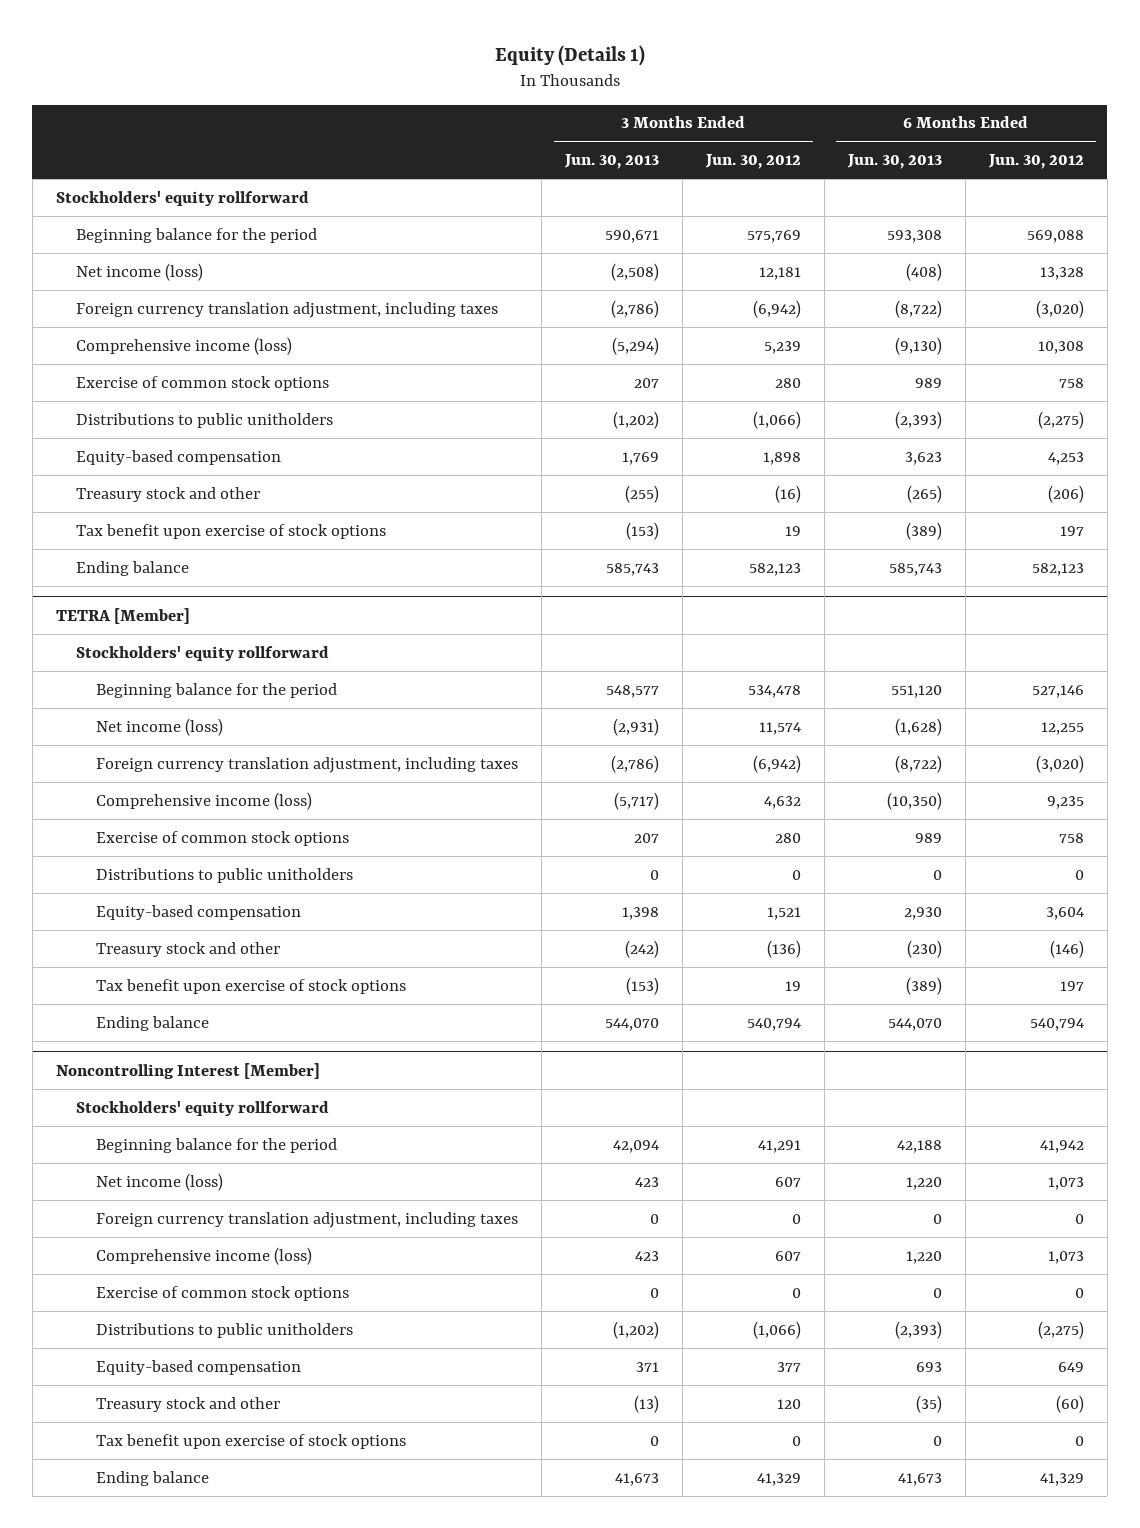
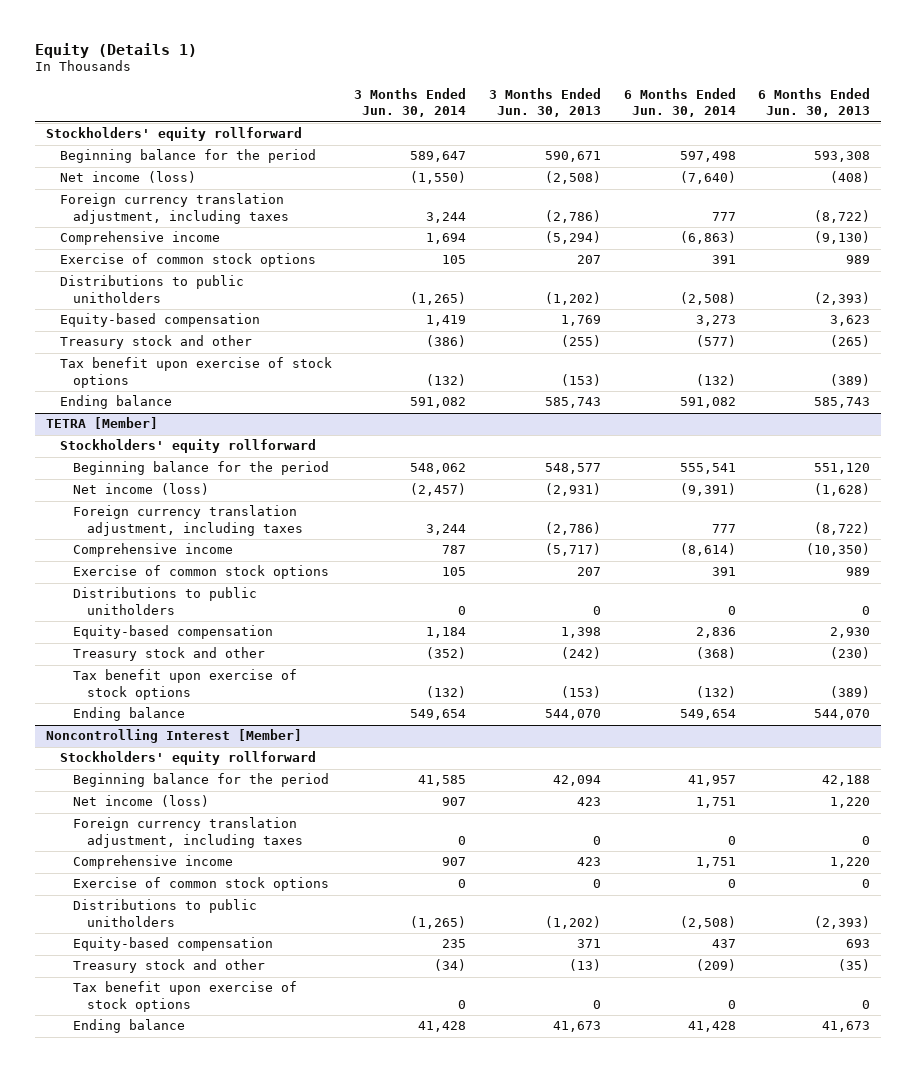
- | 3 Months Ended Jun. 30, 2013 | 3 Months Ended Jun. 30, 2012 | 6 Months Ended Jun. 30, 2013 | 6 Months Ended Jun. 30, 2012
+ | 3 Months Ended Jun. 30, 2014 | 3 Months Ended Jun. 30, 2013 | 6 Months Ended Jun. 30, 2014 | 6 Months Ended Jun. 30, 2013
- Comprehensive income (loss) | (5,294) | 5,239 | (9,130) | 10,308
+ Comprehensive income | 1,694 | (5,294) | (6,863) | (9,130)
@ TETRA [Member]
- Comprehensive income (loss) | (5,717) | 4,632 | (10,350) | 9,235
+ Comprehensive income | 787 | (5,717) | (8,614) | (10,350)
@ Noncontrolling Interest [Member]
- Comprehensive income (loss) | 423 | 607 | 1,220 | 1,073
+ Comprehensive income | 907 | 423 | 1,751 | 1,220

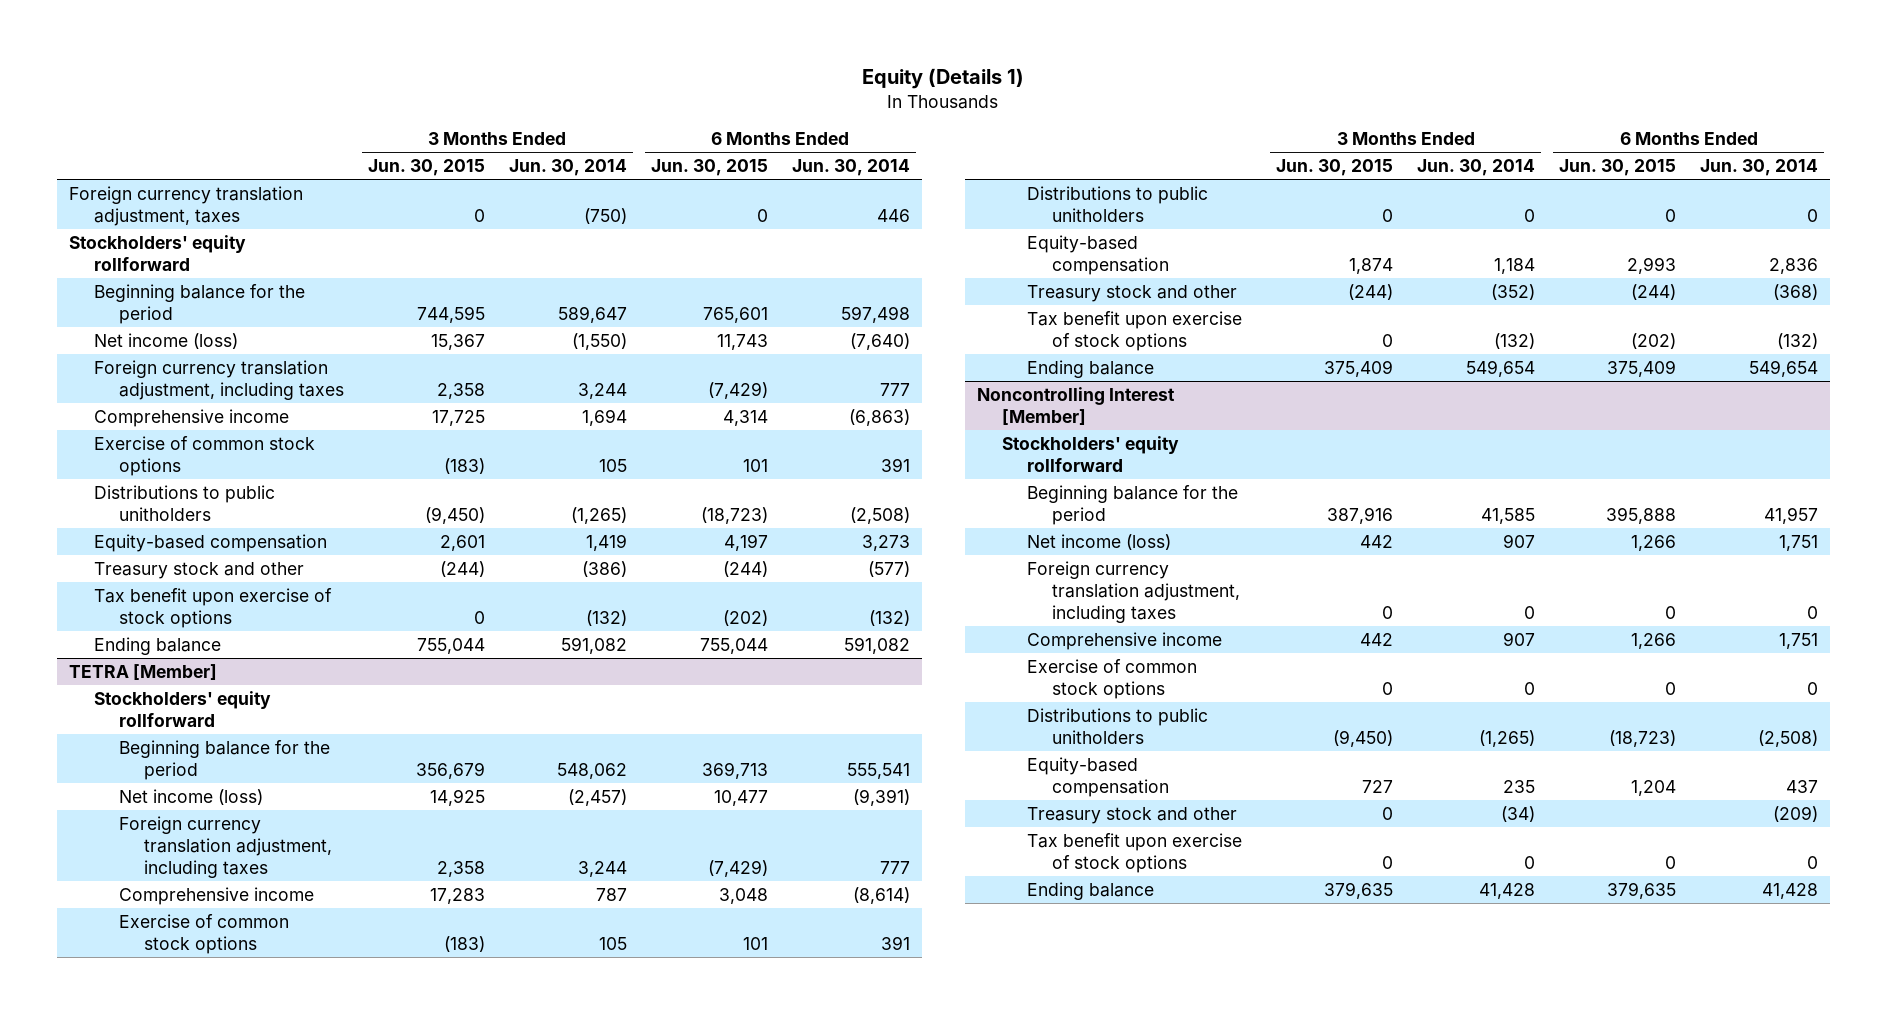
- | 3 Months Ended Jun. 30, 2014 | 3 Months Ended Jun. 30, 2013 | 6 Months Ended Jun. 30, 2014 | 6 Months Ended Jun. 30, 2013
+ | 3 Months Ended Jun. 30, 2015 | 3 Months Ended Jun. 30, 2014 | 6 Months Ended Jun. 30, 2015 | 6 Months Ended Jun. 30, 2014
+ Foreign currency translation adjustment, taxes | 0 | (750) | 0 | 446

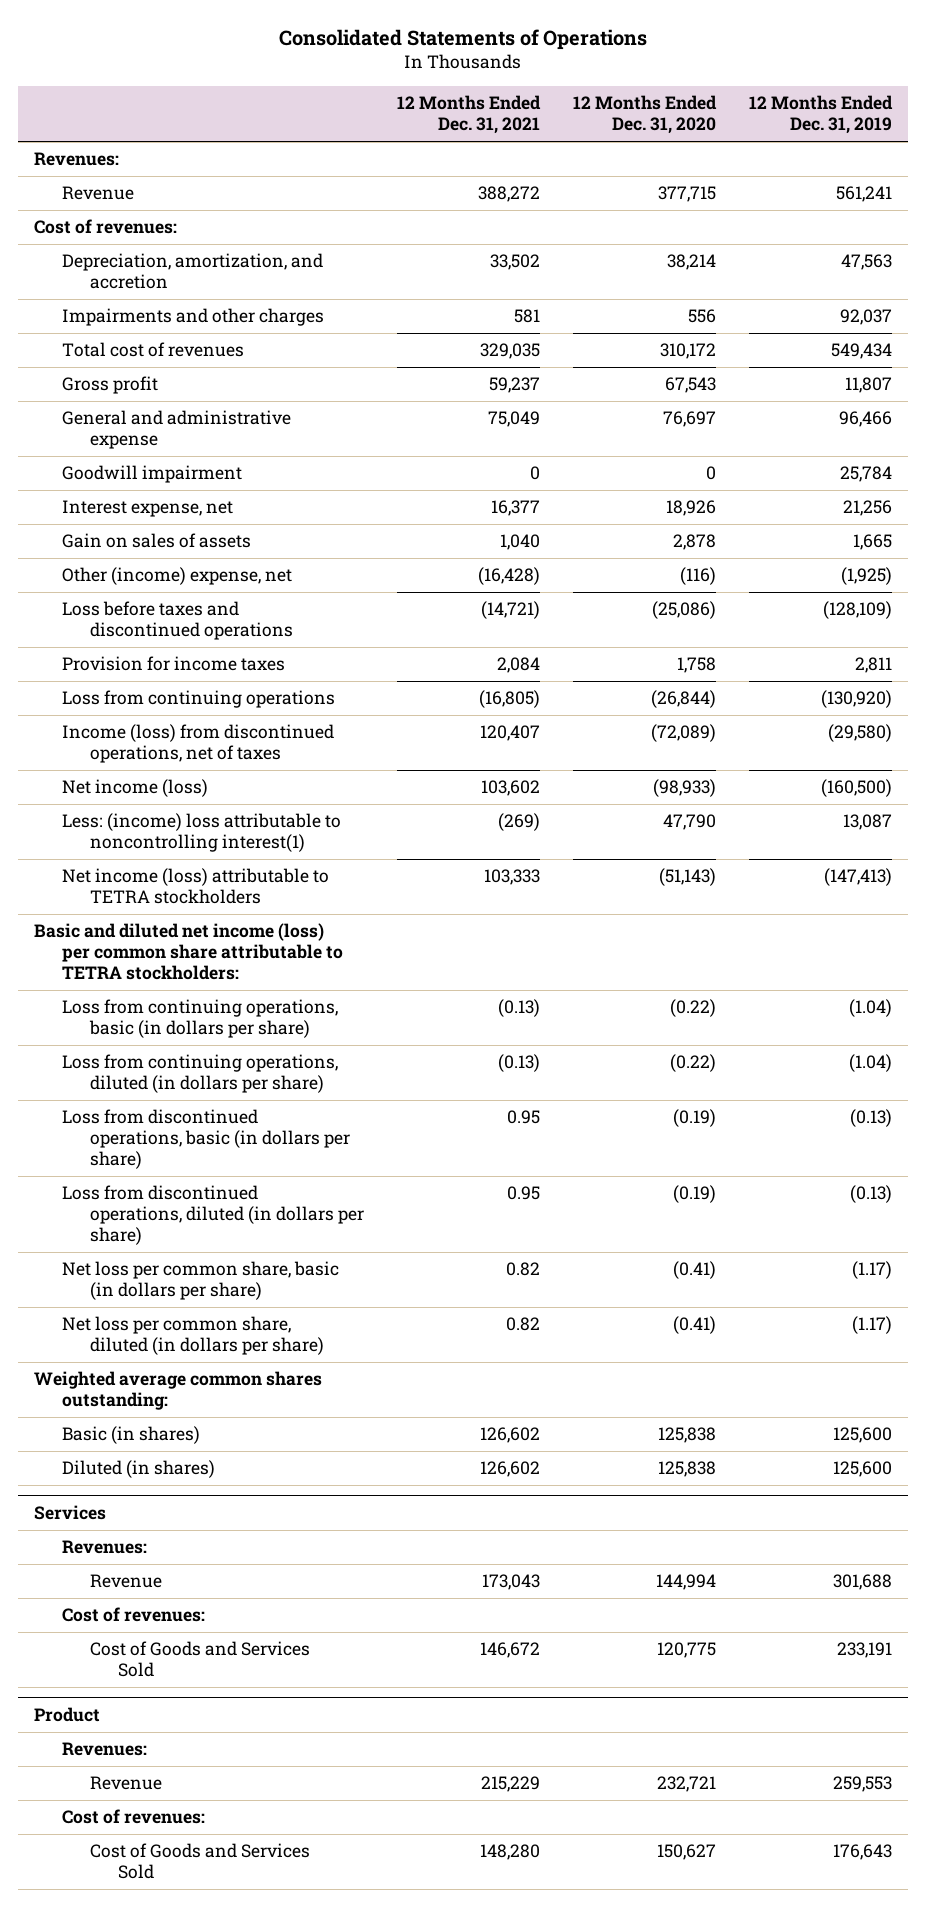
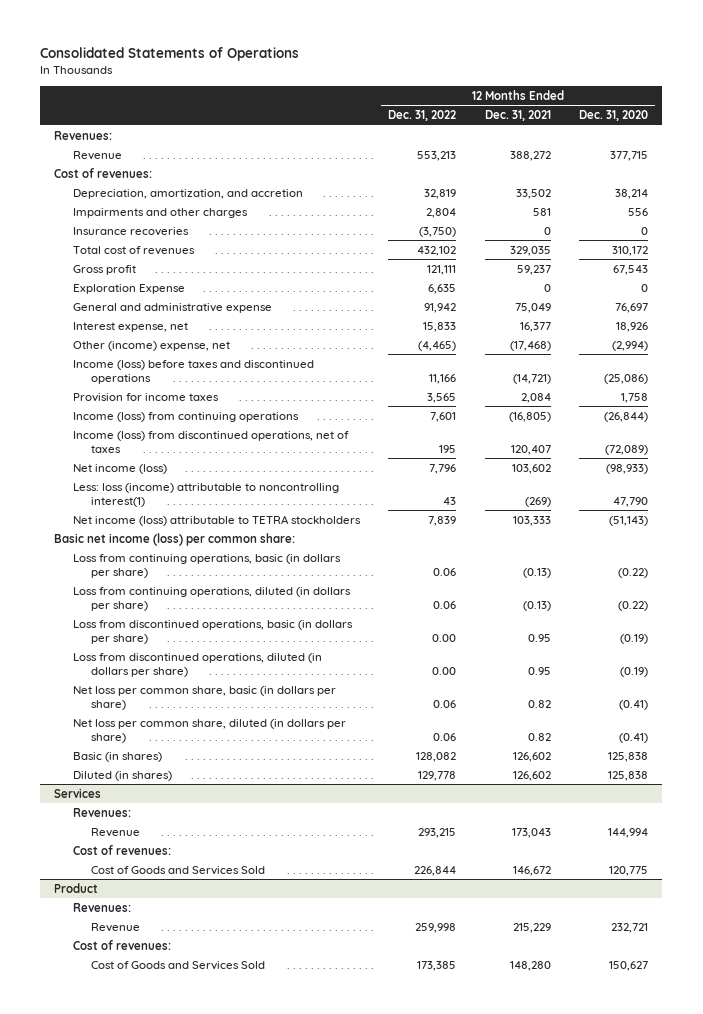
- | 12 Months Ended Dec. 31, 2021 | 12 Months Ended Dec. 31, 2020 | 12 Months Ended Dec. 31, 2019
+ | 12 Months Ended Dec. 31, 2022 | 12 Months Ended Dec. 31, 2021 | 12 Months Ended Dec. 31, 2020
+ Insurance recoveries | (3,750) | 0 | 0
+ Exploration Expense | 6,635 | 0 | 0
- Goodwill impairment | 0 | 0 | 25,784
- Gain on sales of assets | 1,040 | 2,878 | 1,665
- Other (income) expense, net | (16,428) | (116) | (1,925)
- Loss before taxes and discontinued operations | (14,721) | (25,086) | (128,109)
+ Other (income) expense, net | (4,465) | (17,468) | (2,994)
+ Income (loss) before taxes and discontinued operations | 11,166 | (14,721) | (25,086)
- Loss from continuing operations | (16,805) | (26,844) | (130,920)
+ Income (loss) from continuing operations | 7,601 | (16,805) | (26,844)
- Less: (income) loss attributable to noncontrolling interest(1) | (269) | 47,790 | 13,087
+ Less: loss (income) attributable to noncontrolling interest(1) | 43 | (269) | 47,790
- Basic and diluted net income (loss) per common share attributable to TETRA stockholders:
+ Basic net income (loss) per common share:
- Weighted average common shares outstanding:

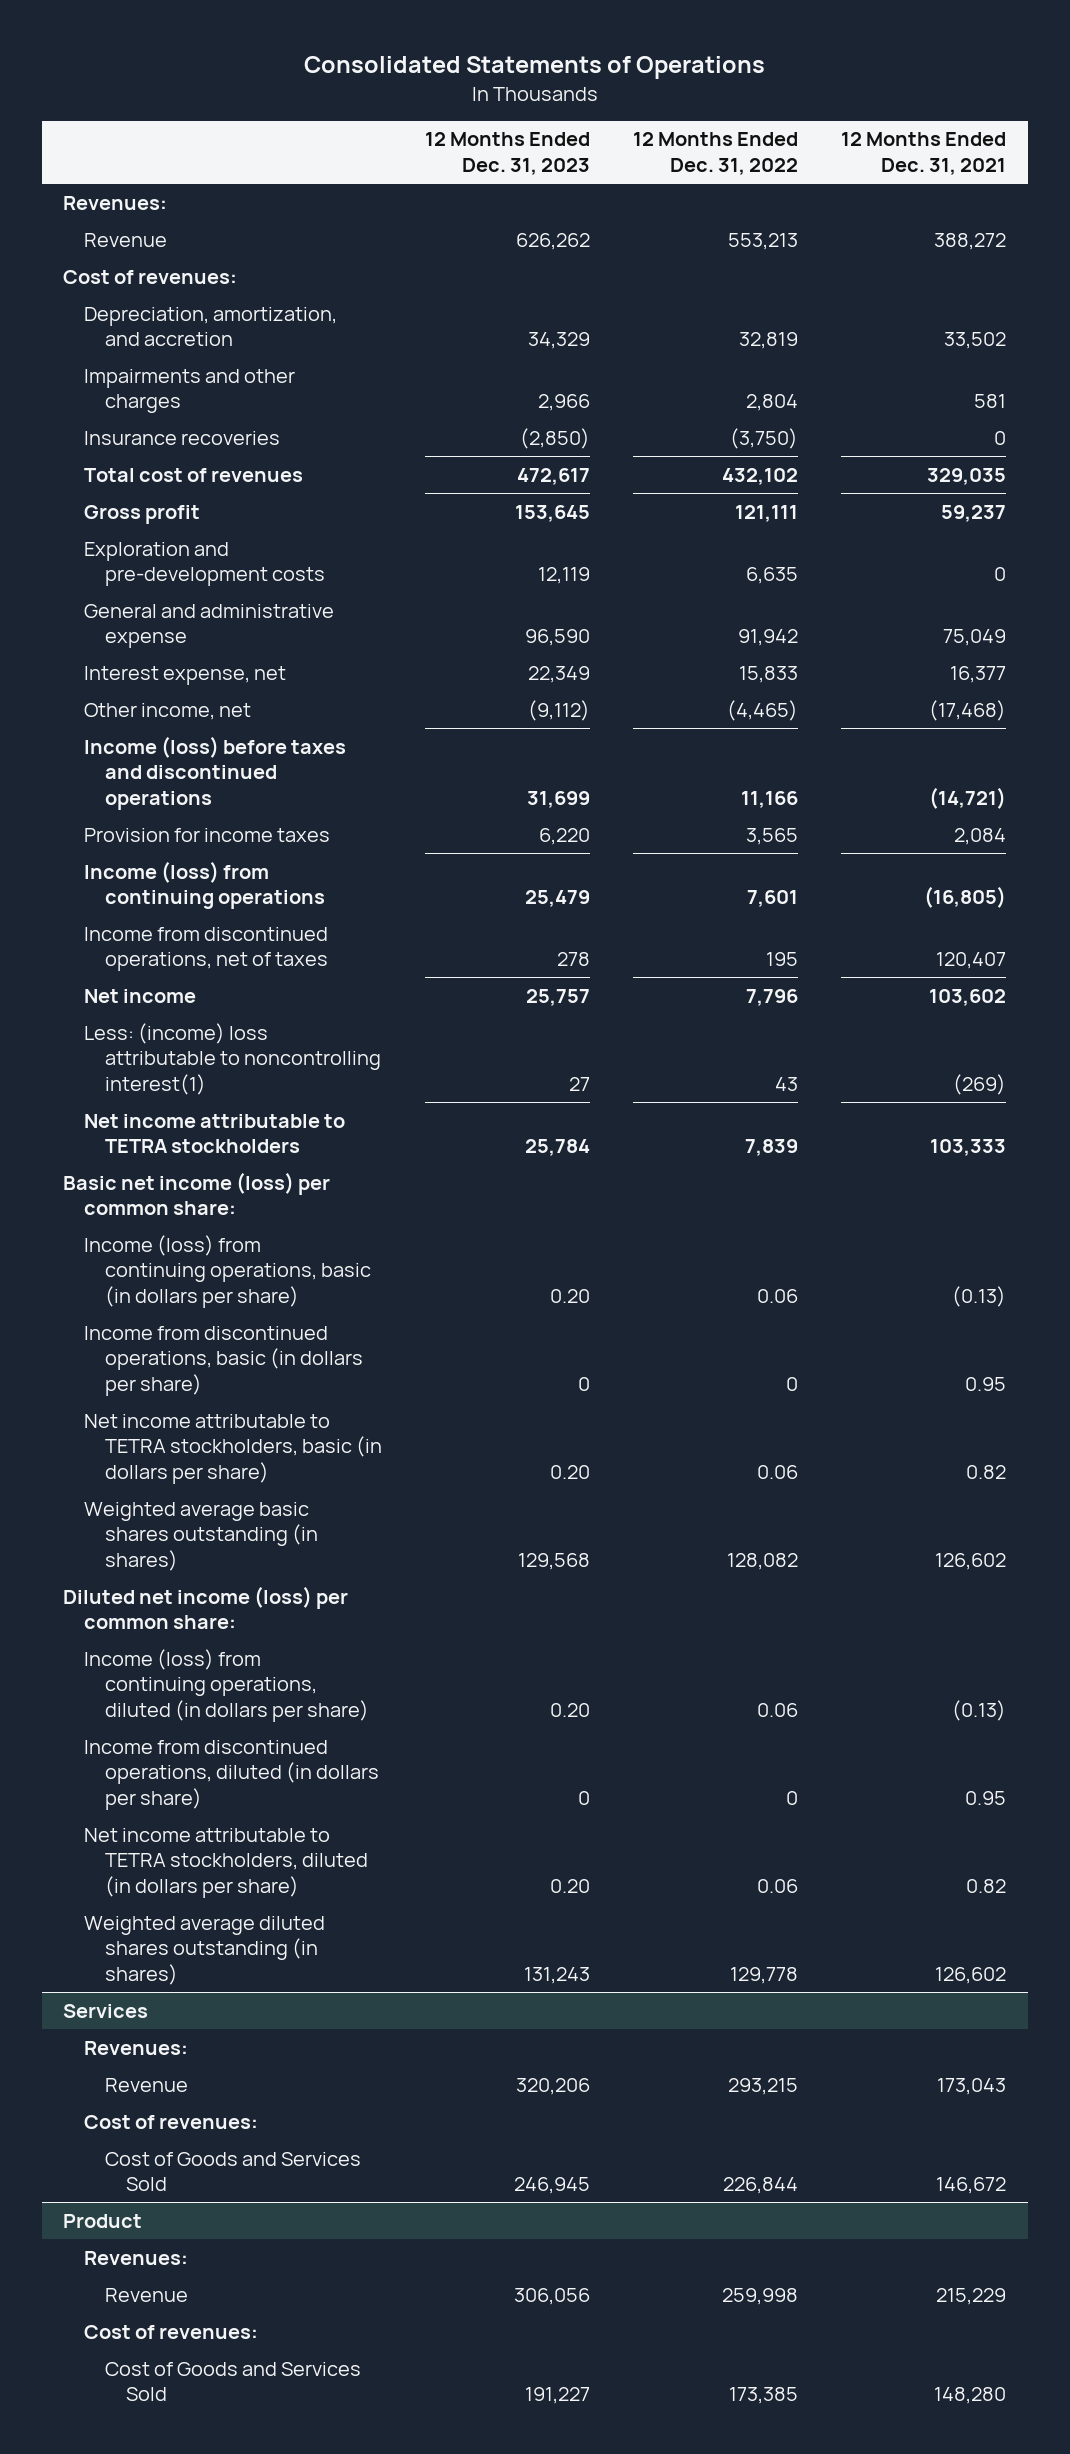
- | 12 Months Ended Dec. 31, 2022 | 12 Months Ended Dec. 31, 2021 | 12 Months Ended Dec. 31, 2020
+ | 12 Months Ended Dec. 31, 2023 | 12 Months Ended Dec. 31, 2022 | 12 Months Ended Dec. 31, 2021
- Exploration Expense | 6,635 | 0 | 0
+ Exploration and pre-development costs | 12,119 | 6,635 | 0
- Other (income) expense, net | (4,465) | (17,468) | (2,994)
+ Other income, net | (9,112) | (4,465) | (17,468)
- Income (loss) from discontinued operations, net of taxes | 195 | 120,407 | (72,089)
- Net income (loss) | 7,796 | 103,602 | (98,933)
- Less: loss (income) attributable to noncontrolling interest(1) | 43 | (269) | 47,790
- Net income (loss) attributable to TETRA stockholders | 7,839 | 103,333 | (51,143)
+ Income from discontinued operations, net of taxes | 278 | 195 | 120,407
+ Net income | 25,757 | 7,796 | 103,602
+ Less: (income) loss attributable to noncontrolling interest(1) | 27 | 43 | (269)
+ Net income attributable to TETRA stockholders | 25,784 | 7,839 | 103,333
- Loss from continuing operations, basic (in dollars per share) | 0.06 | (0.13) | (0.22)
- Loss from continuing operations, diluted (in dollars per share) | 0.06 | (0.13) | (0.22)
- Loss from discontinued operations, basic (in dollars per share) | 0.00 | 0.95 | (0.19)
- Loss from discontinued operations, diluted (in dollars per share) | 0.00 | 0.95 | (0.19)
- Net loss per common share, basic (in dollars per share) | 0.06 | 0.82 | (0.41)
- Net loss per common share, diluted (in dollars per share) | 0.06 | 0.82 | (0.41)
- Basic (in shares) | 128,082 | 126,602 | 125,838
- Diluted (in shares) | 129,778 | 126,602 | 125,838
+ Income (loss) from continuing operations, basic (in dollars per share) | 0.20 | 0.06 | (0.13)
+ Income from discontinued operations, basic (in dollars per share) | 0 | 0 | 0.95
+ Net income attributable to TETRA stockholders, basic (in dollars per share) | 0.20 | 0.06 | 0.82
+ Weighted average basic shares outstanding (in shares) | 129,568 | 128,082 | 126,602
+ Diluted net income (loss) per common share:
+ Income (loss) from continuing operations, diluted (in dollars per share) | 0.20 | 0.06 | (0.13)
+ Income from discontinued operations, diluted (in dollars per share) | 0 | 0 | 0.95
+ Net income attributable to TETRA stockholders, diluted (in dollars per share) | 0.20 | 0.06 | 0.82
+ Weighted average diluted shares outstanding (in shares) | 131,243 | 129,778 | 126,602

